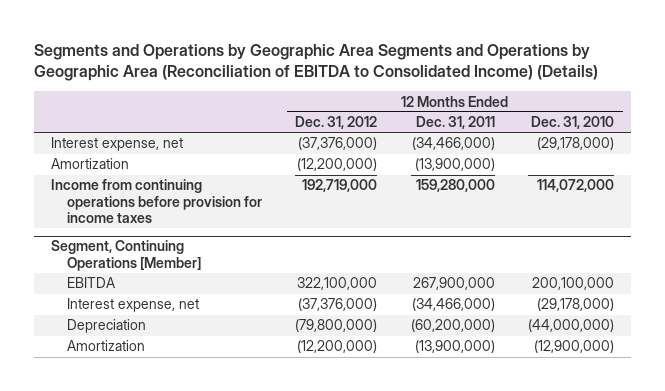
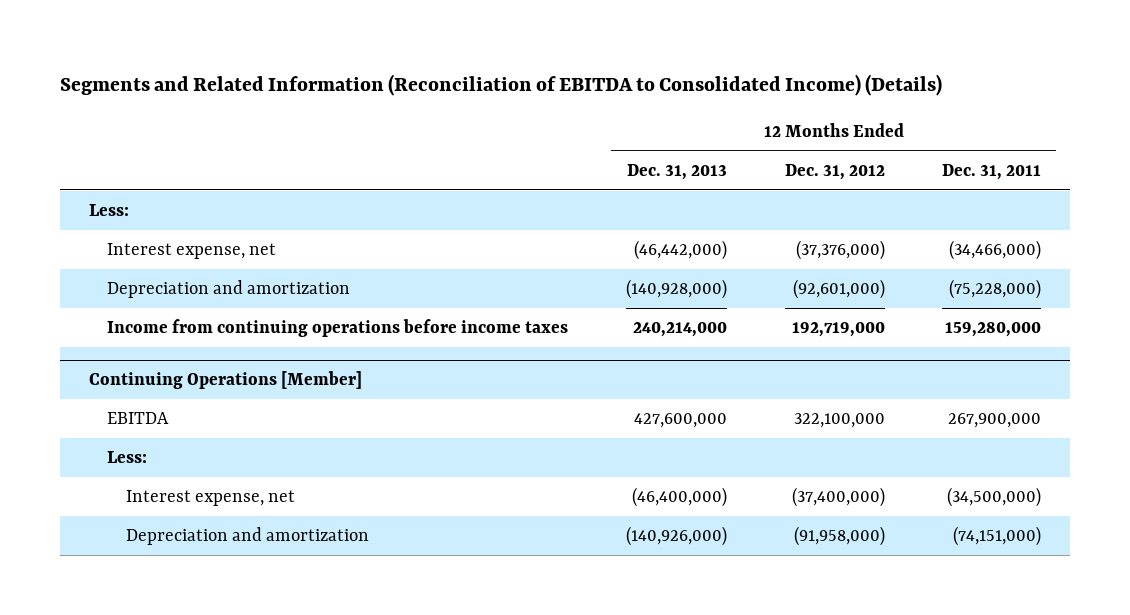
- Segments and Operations by Geographic Area Segments and Operations by Geographic Area (Reconciliation of EBITDA to Consolidated Income) (Details)
+ Segments and Related Information (Reconciliation of EBITDA to Consolidated Income) (Details)
- | 12 Months Ended Dec. 31, 2012 | 12 Months Ended Dec. 31, 2011 | 12 Months Ended Dec. 31, 2010
+ | 12 Months Ended Dec. 31, 2013 | 12 Months Ended Dec. 31, 2012 | 12 Months Ended Dec. 31, 2011
+ Less:
- Amortization | (12,200,000) | (13,900,000) |
- Income from continuing operations before provision for income taxes | 192,719,000 | 159,280,000 | 114,072,000
- Segment, Continuing Operations [Member]
+ Depreciation and amortization | (140,928,000) | (92,601,000) | (75,228,000)
+ Income from continuing operations before income taxes | 240,214,000 | 192,719,000 | 159,280,000
+ Continuing Operations [Member]
- Interest expense, net | (37,376,000) | (34,466,000) | (29,178,000)
- Depreciation | (79,800,000) | (60,200,000) | (44,000,000)
- Amortization | (12,200,000) | (13,900,000) | (12,900,000)
+ Less:
+ Interest expense, net | (46,400,000) | (37,400,000) | (34,500,000)
+ Depreciation and amortization | (140,926,000) | (91,958,000) | (74,151,000)

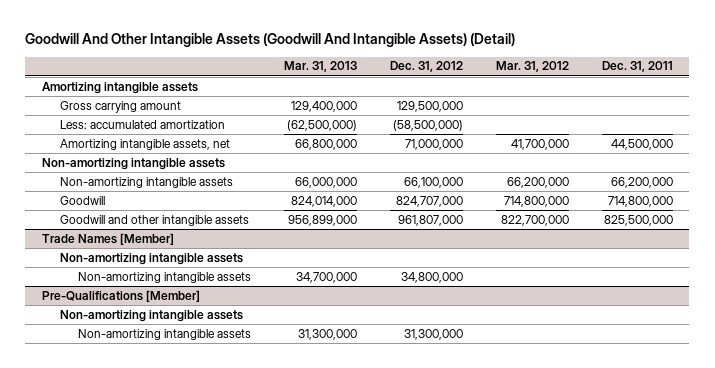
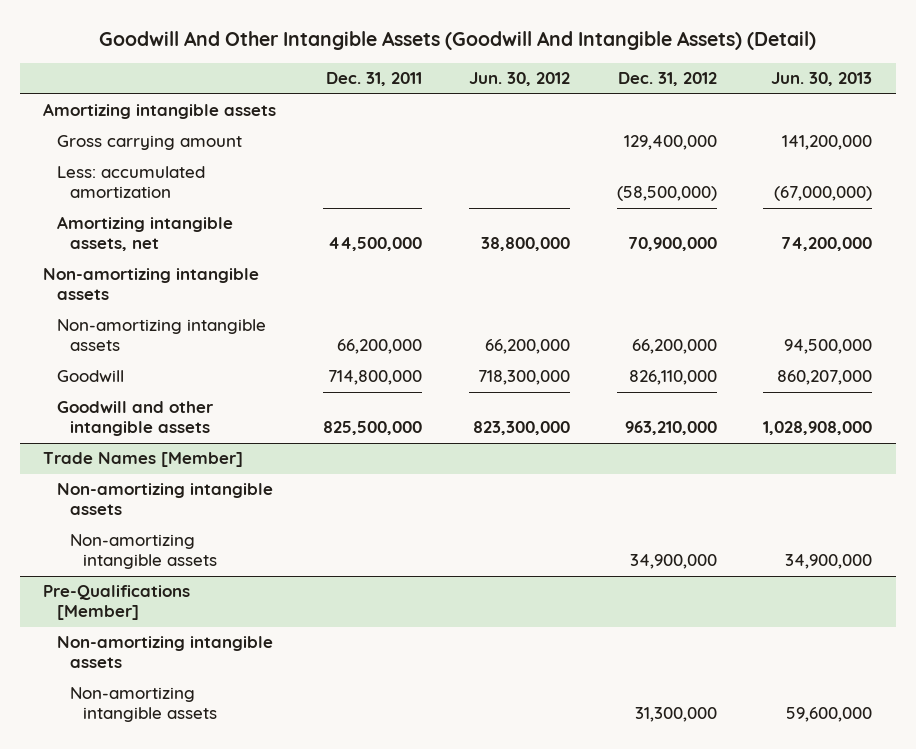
- | Mar. 31, 2013 | Dec. 31, 2012 | Mar. 31, 2012 | Dec. 31, 2011
+ | Dec. 31, 2011 | Jun. 30, 2012 | Dec. 31, 2012 | Jun. 30, 2013
- Gross carrying amount | 129,400,000 | 129,500,000 | |
+ Gross carrying amount | | | 129,400,000 | 141,200,000
- Amortizing intangible assets, net | 66,800,000 | 71,000,000 | 41,700,000 | 44,500,000
+ Amortizing intangible assets, net | 44,500,000 | 38,800,000 | 70,900,000 | 74,200,000
- Non-amortizing intangible assets | 66,000,000 | 66,100,000 | 66,200,000 | 66,200,000
- Goodwill | 824,014,000 | 824,707,000 | 714,800,000 | 714,800,000
- Goodwill and other intangible assets | 956,899,000 | 961,807,000 | 822,700,000 | 825,500,000
+ Non-amortizing intangible assets | 66,200,000 | 66,200,000 | 66,200,000 | 94,500,000
+ Goodwill | 714,800,000 | 718,300,000 | 826,110,000 | 860,207,000
+ Goodwill and other intangible assets | 825,500,000 | 823,300,000 | 963,210,000 | 1,028,908,000
@ Trade Names [Member]
- Non-amortizing intangible assets | 34,700,000 | 34,800,000 | |
+ Non-amortizing intangible assets | | | 34,900,000 | 34,900,000

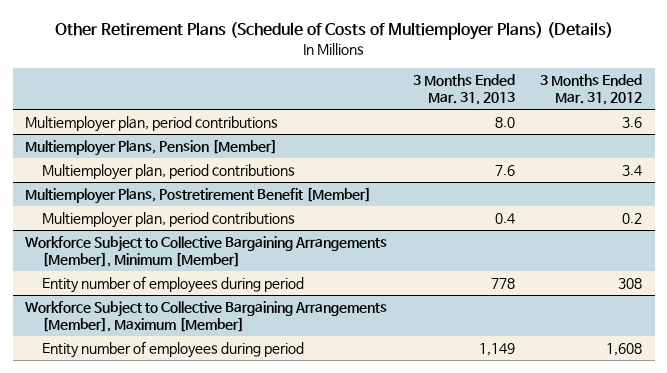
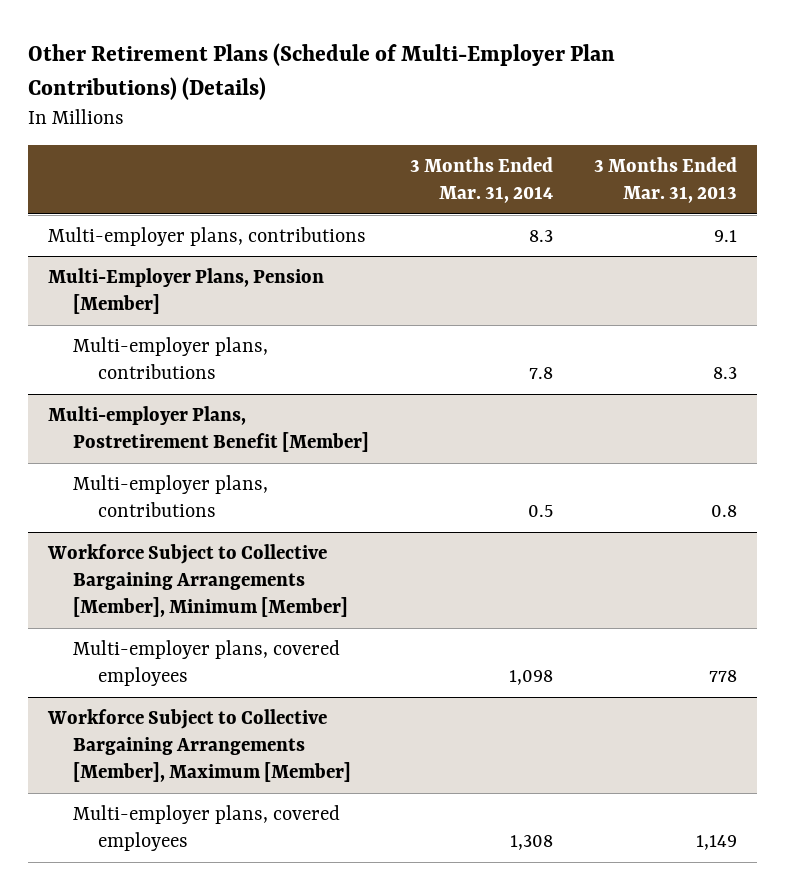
- Other Retirement Plans (Schedule of Costs of Multiemployer Plans) (Details)
+ Other Retirement Plans (Schedule of Multi-Employer Plan Contributions) (Details)
- | 3 Months Ended Mar. 31, 2013 | 3 Months Ended Mar. 31, 2012
+ | 3 Months Ended Mar. 31, 2014 | 3 Months Ended Mar. 31, 2013
- Multiemployer plan, period contributions | 8.0 | 3.6
- Multiemployer Plans, Pension [Member]
- Multiemployer plan, period contributions | 7.6 | 3.4
- Multiemployer Plans, Postretirement Benefit [Member]
- Multiemployer plan, period contributions | 0.4 | 0.2
+ Multi-employer plans, contributions | 8.3 | 9.1
+ Multi-Employer Plans, Pension [Member]
+ Multi-employer plans, contributions | 7.8 | 8.3
+ Multi-employer Plans, Postretirement Benefit [Member]
+ Multi-employer plans, contributions | 0.5 | 0.8
@ Workforce Subject to Collective Bargaining Arrangements [Member], Minimum [Member]
- Entity number of employees during period | 778 | 308
+ Multi-employer plans, covered employees | 1,098 | 778
@ Workforce Subject to Collective Bargaining Arrangements [Member], Maximum [Member]
- Entity number of employees during period | 1,149 | 1,608
+ Multi-employer plans, covered employees | 1,308 | 1,149

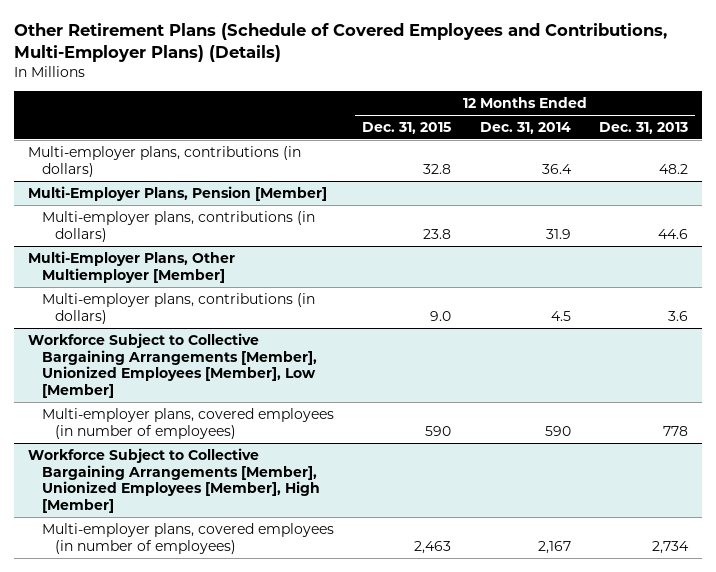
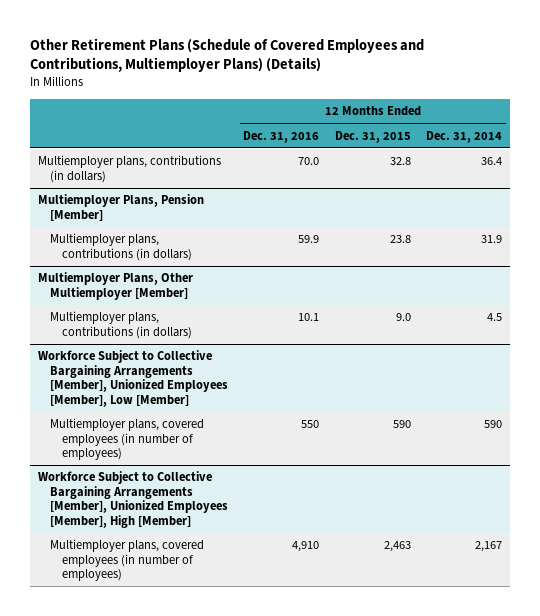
- Other Retirement Plans (Schedule of Covered Employees and Contributions, Multi-Employer Plans) (Details)
+ Other Retirement Plans (Schedule of Covered Employees and Contributions, Multiemployer Plans) (Details)
- | 12 Months Ended Dec. 31, 2015 | 12 Months Ended Dec. 31, 2014 | 12 Months Ended Dec. 31, 2013
+ | 12 Months Ended Dec. 31, 2016 | 12 Months Ended Dec. 31, 2015 | 12 Months Ended Dec. 31, 2014
- Multi-employer plans, contributions (in dollars) | 32.8 | 36.4 | 48.2
- Multi-Employer Plans, Pension [Member]
- Multi-employer plans, contributions (in dollars) | 23.8 | 31.9 | 44.6
- Multi-Employer Plans, Other Multiemployer [Member]
- Multi-employer plans, contributions (in dollars) | 9.0 | 4.5 | 3.6
+ Multiemployer plans, contributions (in dollars) | 70.0 | 32.8 | 36.4
+ Multiemployer Plans, Pension [Member]
+ Multiemployer plans, contributions (in dollars) | 59.9 | 23.8 | 31.9
+ Multiemployer Plans, Other Multiemployer [Member]
+ Multiemployer plans, contributions (in dollars) | 10.1 | 9.0 | 4.5
@ Workforce Subject to Collective Bargaining Arrangements [Member], Unionized Employees [Member], Low [Member]
- Multi-employer plans, covered employees (in number of employees) | 590 | 590 | 778
+ Multiemployer plans, covered employees (in number of employees) | 550 | 590 | 590
@ Workforce Subject to Collective Bargaining Arrangements [Member], Unionized Employees [Member], High [Member]
- Multi-employer plans, covered employees (in number of employees) | 2,463 | 2,167 | 2,734
+ Multiemployer plans, covered employees (in number of employees) | 4,910 | 2,463 | 2,167

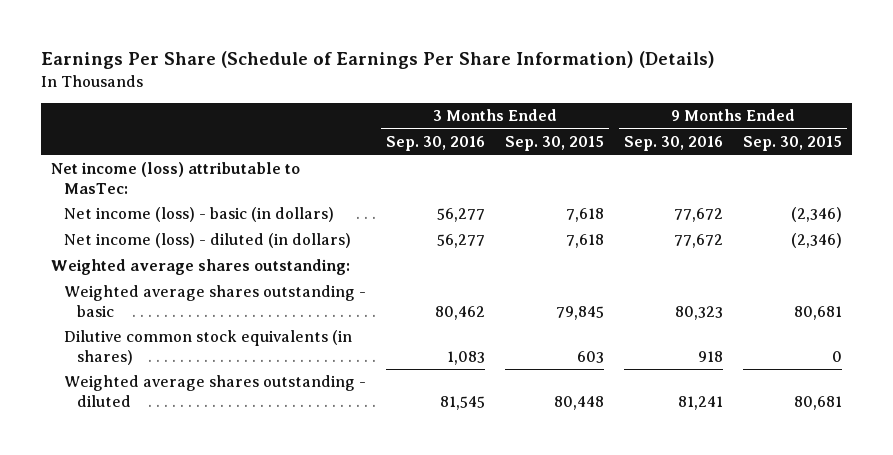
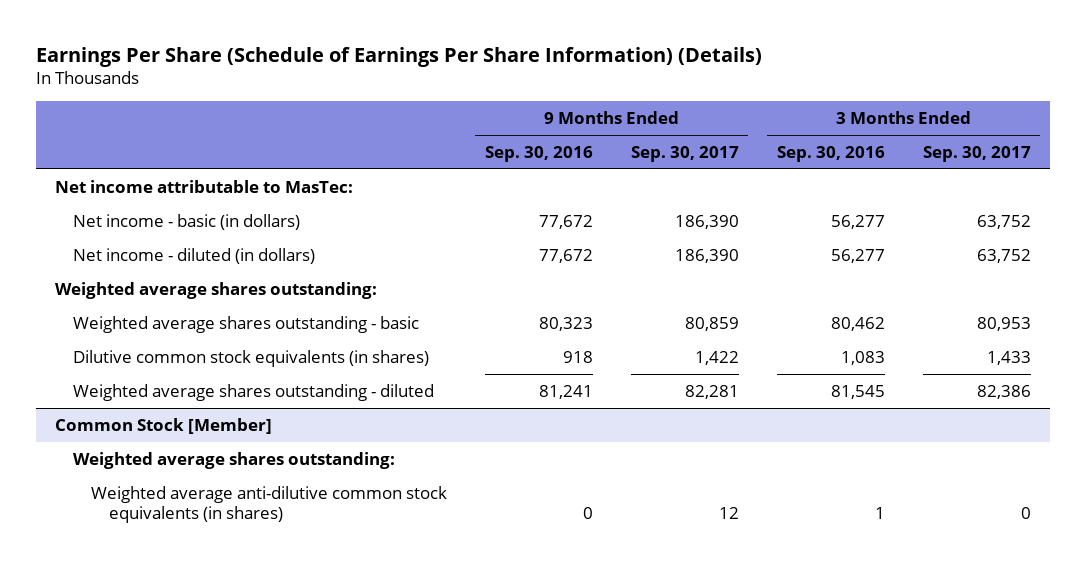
- | 3 Months Ended Sep. 30, 2016 | 3 Months Ended Sep. 30, 2015 | 9 Months Ended Sep. 30, 2016 | 9 Months Ended Sep. 30, 2015
+ | 9 Months Ended Sep. 30, 2016 | 9 Months Ended Sep. 30, 2017 | 3 Months Ended Sep. 30, 2016 | 3 Months Ended Sep. 30, 2017
- Net income (loss) attributable to MasTec:
- Net income (loss) - basic (in dollars) | 56,277 | 7,618 | 77,672 | (2,346)
- Net income (loss) - diluted (in dollars) | 56,277 | 7,618 | 77,672 | (2,346)
+ Net income attributable to MasTec:
+ Net income - basic (in dollars) | 77,672 | 186,390 | 56,277 | 63,752
+ Net income - diluted (in dollars) | 77,672 | 186,390 | 56,277 | 63,752
+ Common Stock [Member]
+ Weighted average shares outstanding:
+ Weighted average anti-dilutive common stock equivalents (in shares) | 0 | 12 | 1 | 0

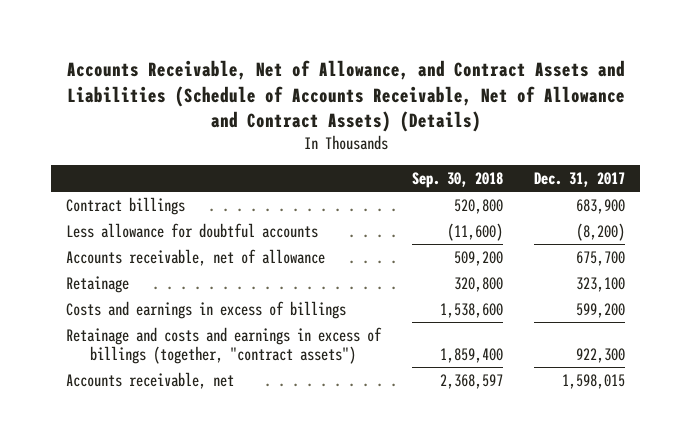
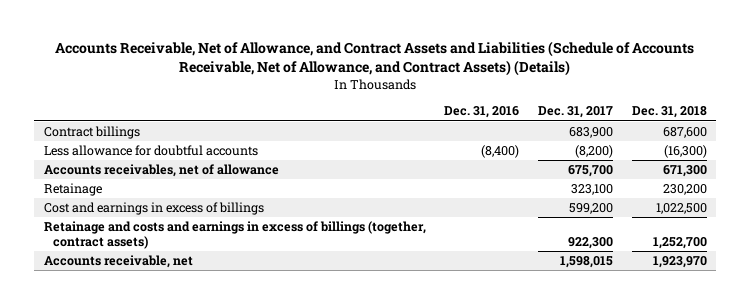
- Accounts Receivable, Net of Allowance, and Contract Assets and Liabilities (Schedule of Accounts Receivable, Net of Allowance and Contract Assets) (Details)
+ Accounts Receivable, Net of Allowance, and Contract Assets and Liabilities (Schedule of Accounts Receivable, Net of Allowance, and Contract Assets) (Details)
- | Sep. 30, 2018 | Dec. 31, 2017
+ | Dec. 31, 2016 | Dec. 31, 2017 | Dec. 31, 2018
- Accounts receivable, net of allowance | 509,200 | 675,700
+ Accounts receivables, net of allowance | | 675,700 | 671,300
- Costs and earnings in excess of billings | 1,538,600 | 599,200
- Retainage and costs and earnings in excess of billings (together, "contract assets") | 1,859,400 | 922,300
+ Cost and earnings in excess of billings | | 599,200 | 1,022,500
+ Retainage and costs and earnings in excess of billings (together, contract assets) | | 922,300 | 1,252,700

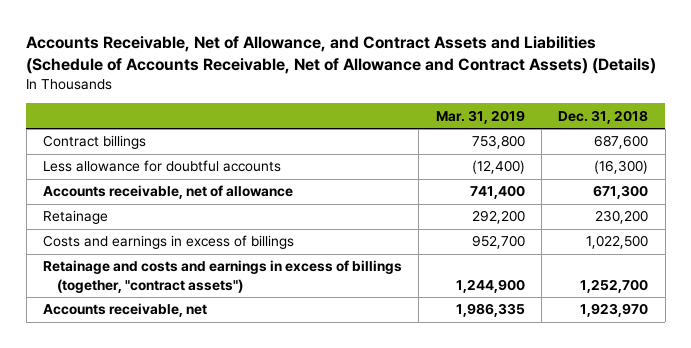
- Accounts Receivable, Net of Allowance, and Contract Assets and Liabilities (Schedule of Accounts Receivable, Net of Allowance, and Contract Assets) (Details)
+ Accounts Receivable, Net of Allowance, and Contract Assets and Liabilities (Schedule of Accounts Receivable, Net of Allowance and Contract Assets) (Details)
- | Dec. 31, 2016 | Dec. 31, 2017 | Dec. 31, 2018
+ | Mar. 31, 2019 | Dec. 31, 2018
- Accounts receivables, net of allowance | | 675,700 | 671,300
+ Accounts receivable, net of allowance | 741,400 | 671,300
- Cost and earnings in excess of billings | | 599,200 | 1,022,500
- Retainage and costs and earnings in excess of billings (together, contract assets) | | 922,300 | 1,252,700
+ Costs and earnings in excess of billings | 952,700 | 1,022,500
+ Retainage and costs and earnings in excess of billings (together, "contract assets") | 1,244,900 | 1,252,700

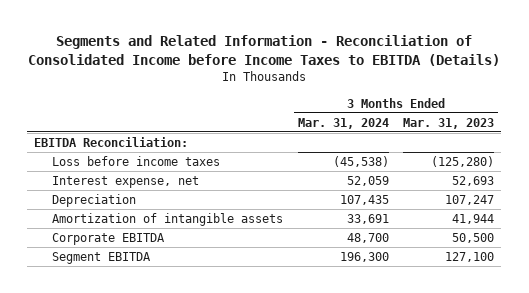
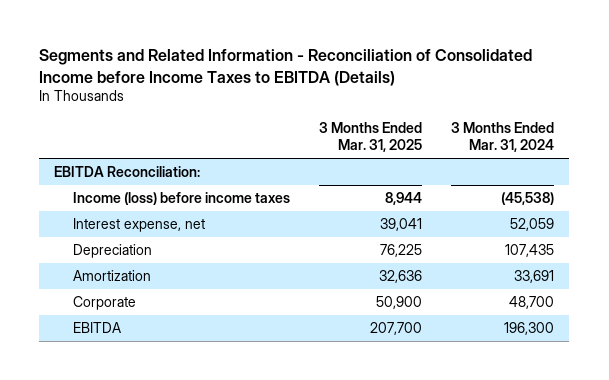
- | 3 Months Ended Mar. 31, 2024 | 3 Months Ended Mar. 31, 2023
+ | 3 Months Ended Mar. 31, 2025 | 3 Months Ended Mar. 31, 2024
- Loss before income taxes | (45,538) | (125,280)
+ Income (loss) before income taxes | 8,944 | (45,538)
- Amortization of intangible assets | 33,691 | 41,944
- Corporate EBITDA | 48,700 | 50,500
- Segment EBITDA | 196,300 | 127,100
+ Amortization | 32,636 | 33,691
+ Corporate | 50,900 | 48,700
+ EBITDA | 207,700 | 196,300

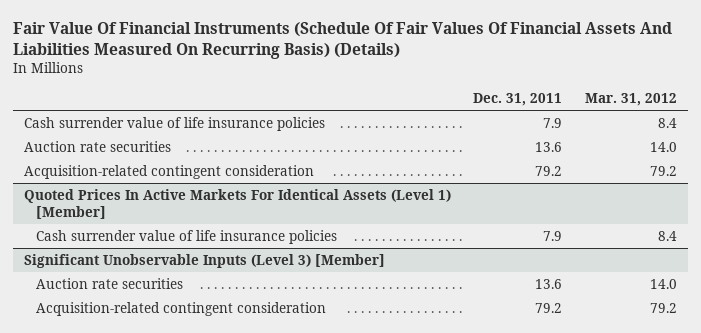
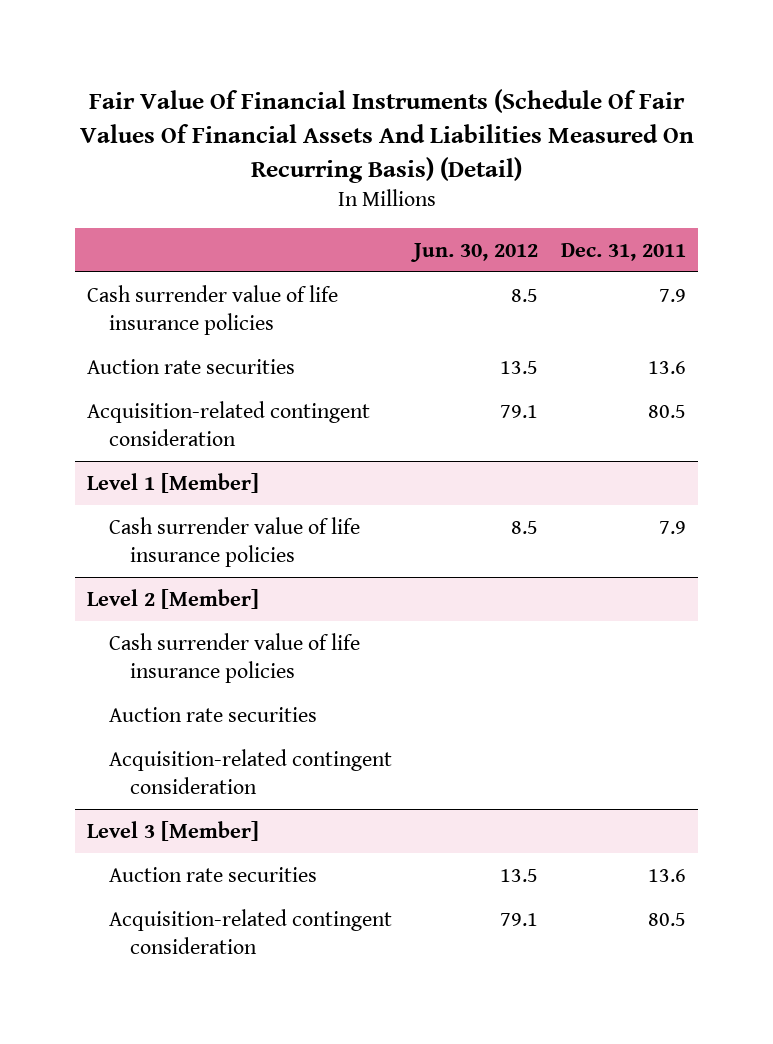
- Fair Value Of Financial Instruments (Schedule Of Fair Values Of Financial Assets And Liabilities Measured On Recurring Basis) (Details)
+ Fair Value Of Financial Instruments (Schedule Of Fair Values Of Financial Assets And Liabilities Measured On Recurring Basis) (Detail)
- | Dec. 31, 2011 | Mar. 31, 2012
+ | Jun. 30, 2012 | Dec. 31, 2011
- Acquisition-related contingent consideration | 79.2 | 79.2
- Quoted Prices In Active Markets For Identical Assets (Level 1) [Member]
+ Acquisition-related contingent consideration | 79.1 | 80.5
+ Level 1 [Member]
- Significant Unobservable Inputs (Level 3) [Member]
+ Level 2 [Member]
+ Cash surrender value of life insurance policies
+ Auction rate securities
+ Acquisition-related contingent consideration
+ Level 3 [Member]
- Acquisition-related contingent consideration | 79.2 | 79.2
+ Acquisition-related contingent consideration | 79.1 | 80.5

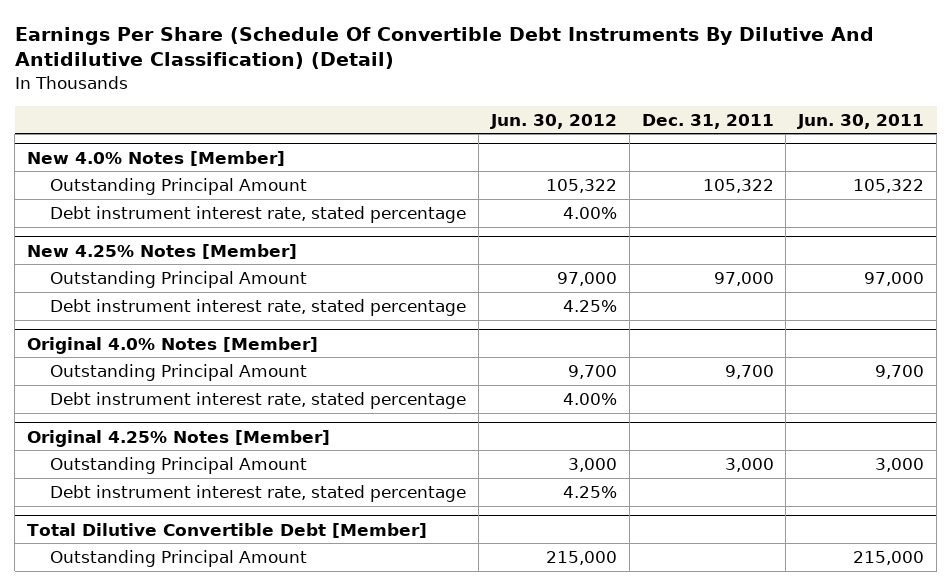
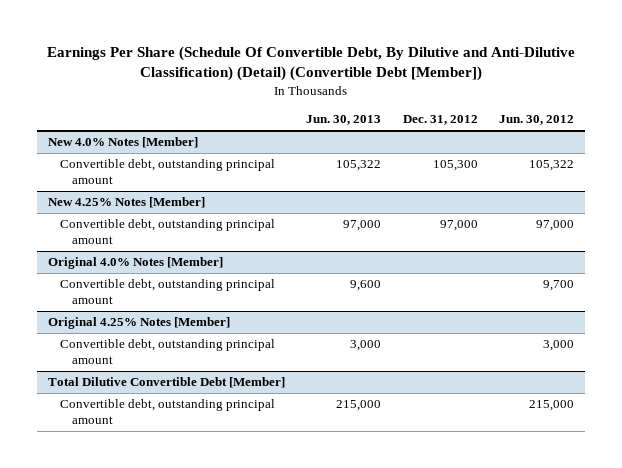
- Earnings Per Share (Schedule Of Convertible Debt Instruments By Dilutive And Antidilutive Classification) (Detail)
+ Earnings Per Share (Schedule Of Convertible Debt, By Dilutive and Anti-Dilutive Classification) (Detail) (Convertible Debt [Member])
- | Jun. 30, 2012 | Dec. 31, 2011 | Jun. 30, 2011
+ | Jun. 30, 2013 | Dec. 31, 2012 | Jun. 30, 2012
@ New 4.0% Notes [Member]
- Outstanding Principal Amount | 105,322 | 105,322 | 105,322
- Debt instrument interest rate, stated percentage | 4.00% | |
+ Convertible debt, outstanding principal amount | 105,322 | 105,300 | 105,322
@ New 4.25% Notes [Member]
- Outstanding Principal Amount | 97,000 | 97,000 | 97,000
- Debt instrument interest rate, stated percentage | 4.25% | |
+ Convertible debt, outstanding principal amount | 97,000 | 97,000 | 97,000
@ Original 4.0% Notes [Member]
- Outstanding Principal Amount | 9,700 | 9,700 | 9,700
- Debt instrument interest rate, stated percentage | 4.00% | |
+ Convertible debt, outstanding principal amount | 9,600 | | 9,700
@ Original 4.25% Notes [Member]
- Outstanding Principal Amount | 3,000 | 3,000 | 3,000
- Debt instrument interest rate, stated percentage | 4.25% | |
+ Convertible debt, outstanding principal amount | 3,000 | | 3,000
@ Total Dilutive Convertible Debt [Member]
- Outstanding Principal Amount | 215,000 | | 215,000
+ Convertible debt, outstanding principal amount | 215,000 | | 215,000

